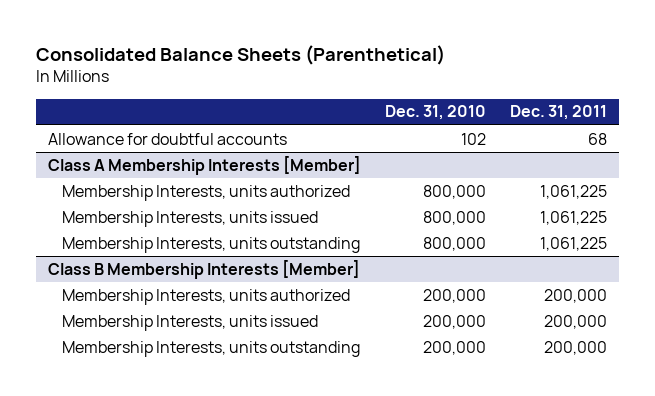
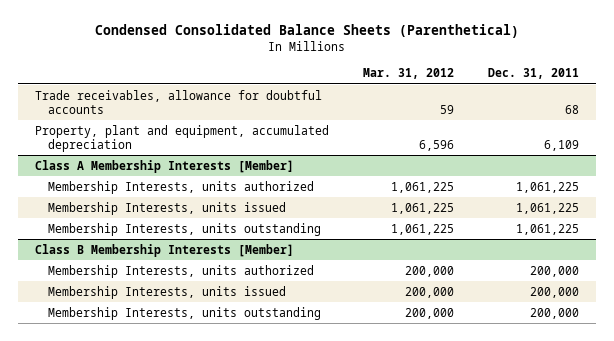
- Consolidated Balance Sheets (Parenthetical)
+ Condensed Consolidated Balance Sheets (Parenthetical)
- | Dec. 31, 2010 | Dec. 31, 2011
+ | Mar. 31, 2012 | Dec. 31, 2011
- Allowance for doubtful accounts | 102 | 68
+ Trade receivables, allowance for doubtful accounts | 59 | 68
+ Property, plant and equipment, accumulated depreciation | 6,596 | 6,109

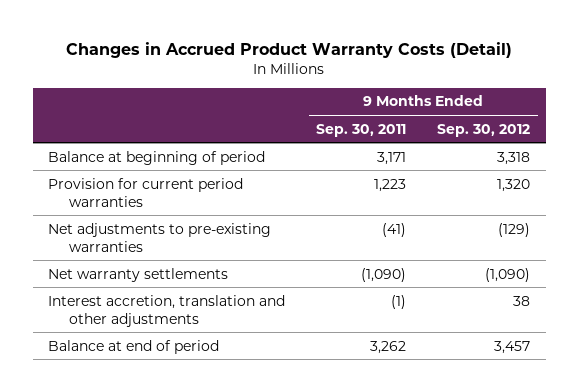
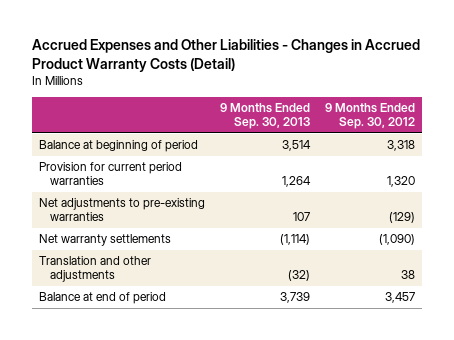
- Changes in Accrued Product Warranty Costs (Detail)
+ Accrued Expenses and Other Liabilities - Changes in Accrued Product Warranty Costs (Detail)
- | 9 Months Ended Sep. 30, 2011 | 9 Months Ended Sep. 30, 2012
+ | 9 Months Ended Sep. 30, 2013 | 9 Months Ended Sep. 30, 2012
- Interest accretion, translation and other adjustments | (1) | 38
+ Translation and other adjustments | (32) | 38

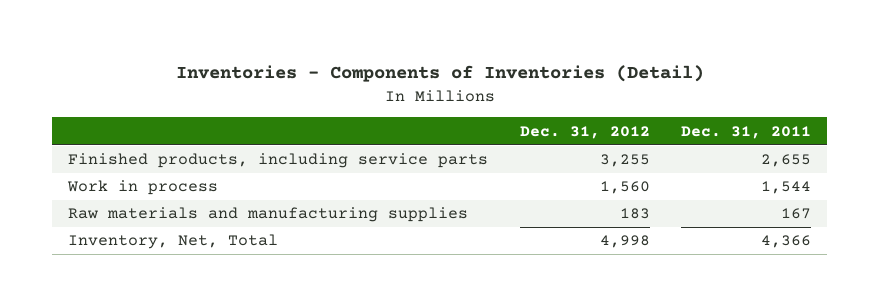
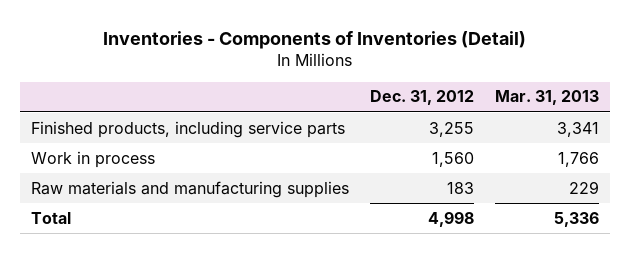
- | Dec. 31, 2012 | Dec. 31, 2011
+ | Dec. 31, 2012 | Mar. 31, 2013
- Inventory, Net, Total | 4,998 | 4,366
+ Total | 4,998 | 5,336

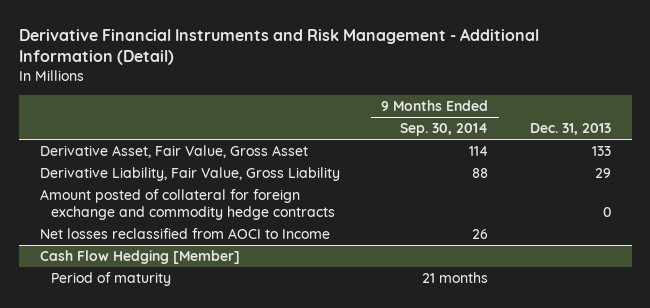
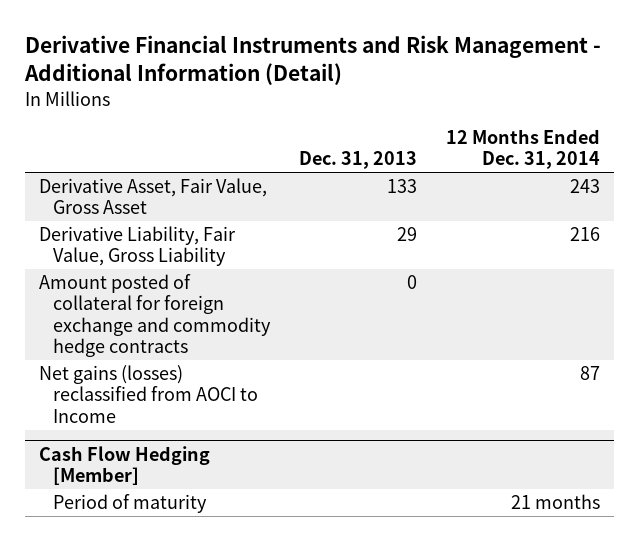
- | 9 Months Ended Sep. 30, 2014 | Dec. 31, 2013
+ | Dec. 31, 2013 | 12 Months Ended Dec. 31, 2014
- Net losses reclassified from AOCI to Income | 26 |
+ Net gains (losses) reclassified from AOCI to Income | | 87

